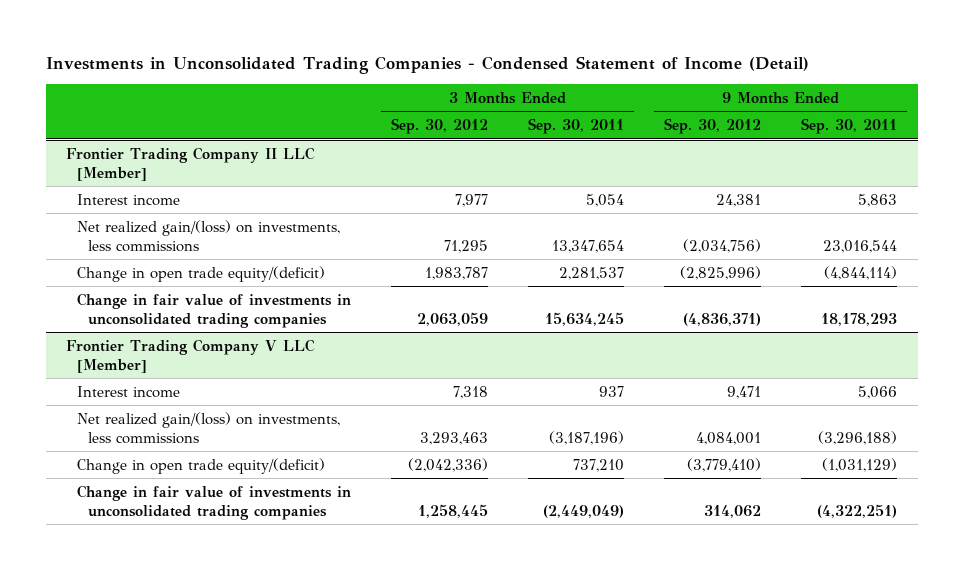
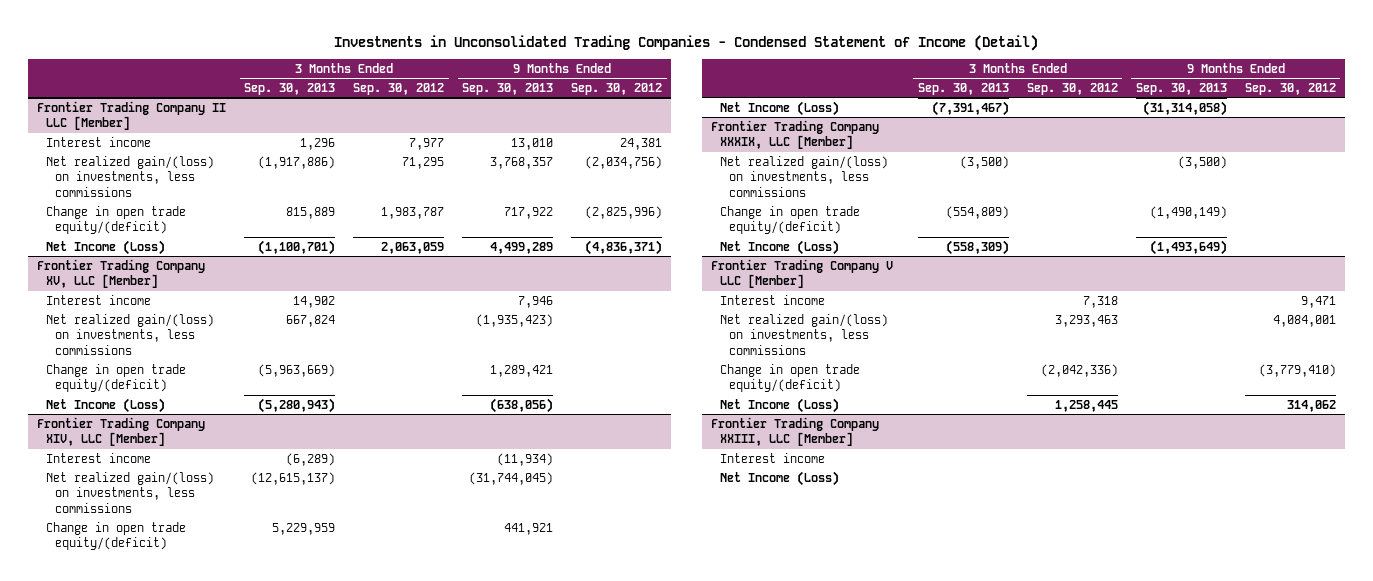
- | 3 Months Ended Sep. 30, 2012 | 3 Months Ended Sep. 30, 2011 | 9 Months Ended Sep. 30, 2012 | 9 Months Ended Sep. 30, 2011
+ | 3 Months Ended Sep. 30, 2013 | 3 Months Ended Sep. 30, 2012 | 9 Months Ended Sep. 30, 2013 | 9 Months Ended Sep. 30, 2012
@ Frontier Trading Company II LLC [Member]
- Change in fair value of investments in unconsolidated trading companies | 2,063,059 | 15,634,245 | (4,836,371) | 18,178,293
+ Net Income (Loss) | (1,100,701) | 2,063,059 | 4,499,289 | (4,836,371)
+ Frontier Trading Company XV, LLC [Member]
+ Interest income | 14,902 | | 7,946 |
+ Net realized gain/(loss) on investments, less commissions | 667,824 | | (1,935,423) |
+ Change in open trade equity/(deficit) | (5,963,669) | | 1,289,421 |
+ Net Income (Loss) | (5,280,943) | | (638,056) |
+ Frontier Trading Company XIV, LLC [Member]
+ Interest income | (6,289) | | (11,934) |
+ Net realized gain/(loss) on investments, less commissions | (12,615,137) | | (31,744,045) |
+ Change in open trade equity/(deficit) | 5,229,959 | | 441,921 |
+ Net Income (Loss) | (7,391,467) | | (31,314,058) |
+ Frontier Trading Company XXXIX, LLC [Member]
+ Net realized gain/(loss) on investments, less commissions | (3,500) | | (3,500) |
+ Change in open trade equity/(deficit) | (554,809) | | (1,490,149) |
+ Net Income (Loss) | (558,309) | | (1,493,649) |
@ Frontier Trading Company V LLC [Member]
- Change in fair value of investments in unconsolidated trading companies | 1,258,445 | (2,449,049) | 314,062 | (4,322,251)
+ Net Income (Loss) | | 1,258,445 | | 314,062
+ Frontier Trading Company XXIII, LLC [Member]
+ Interest income
+ Net Income (Loss)

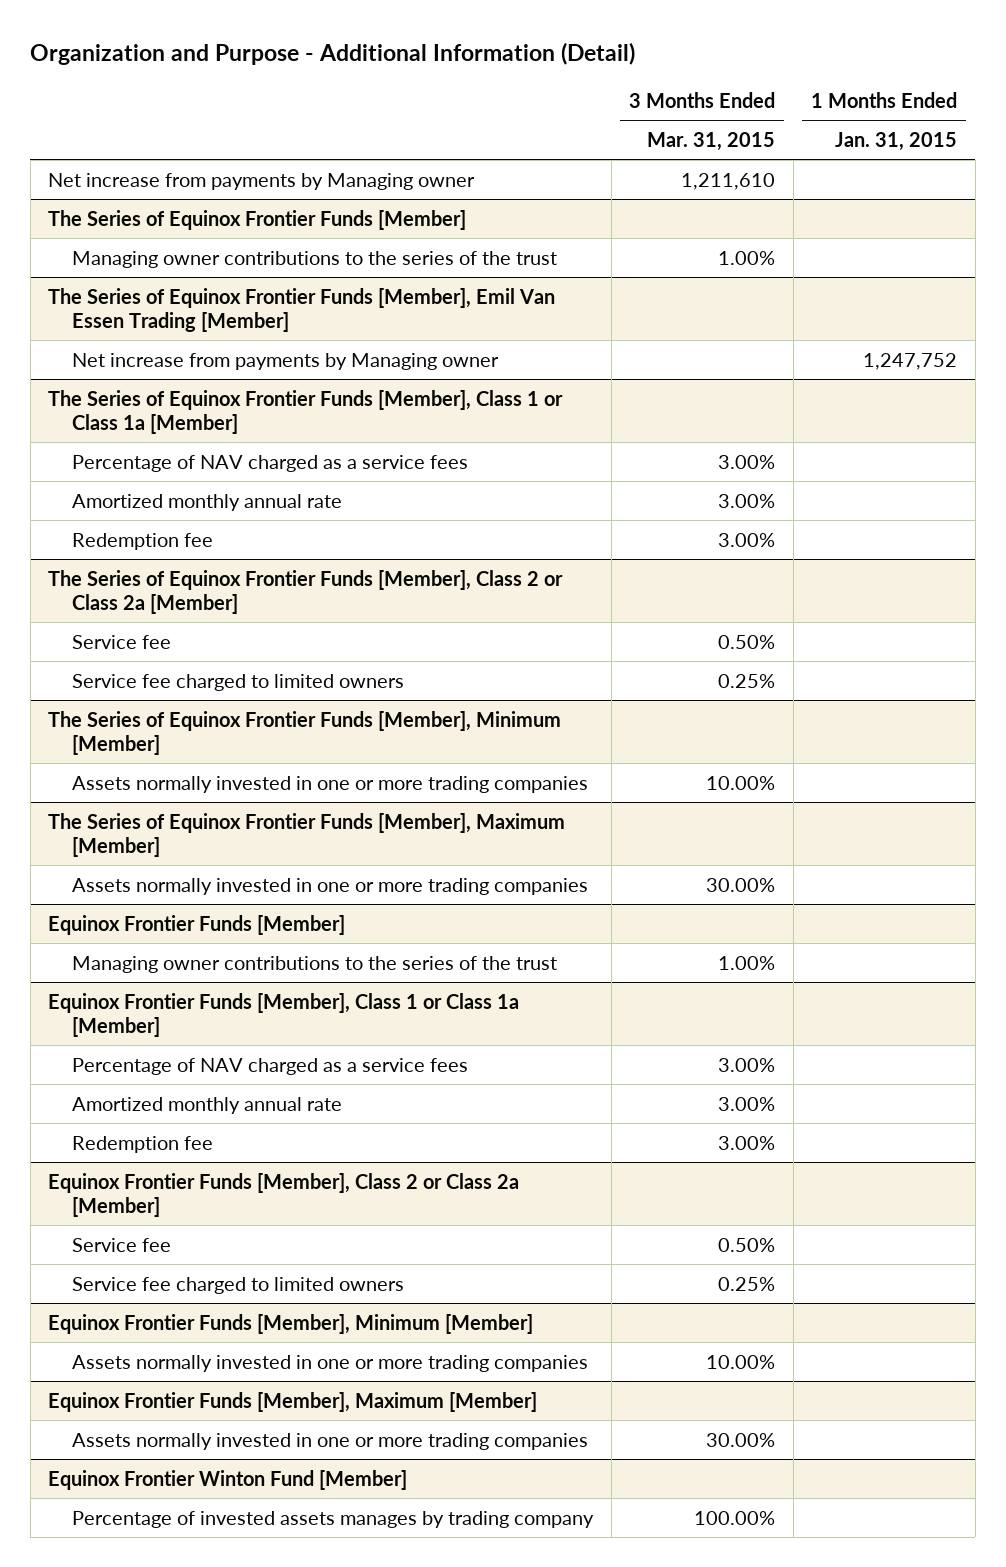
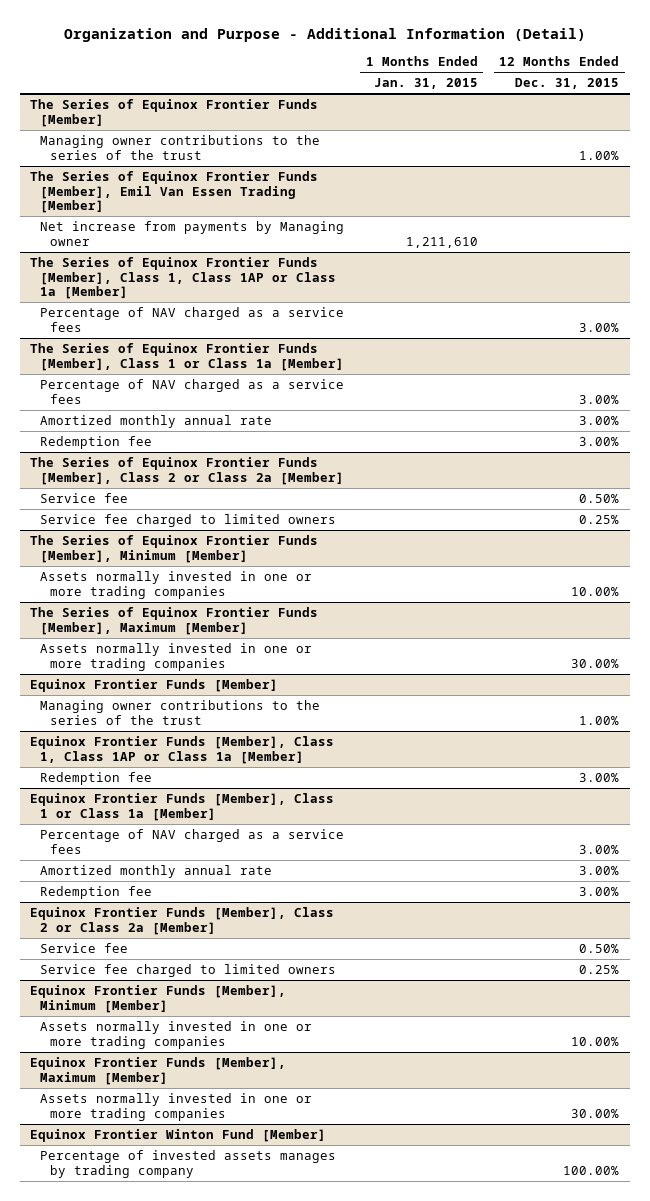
- | 3 Months Ended Mar. 31, 2015 | 1 Months Ended Jan. 31, 2015
+ | 1 Months Ended Jan. 31, 2015 | 12 Months Ended Dec. 31, 2015
- Net increase from payments by Managing owner | 1,211,610 |
@ The Series of Equinox Frontier Funds [Member], Emil Van Essen Trading [Member]
- Net increase from payments by Managing owner | | 1,247,752
+ Net increase from payments by Managing owner | 1,211,610 |
+ The Series of Equinox Frontier Funds [Member], Class 1, Class 1AP or Class 1a [Member]
+ Percentage of NAV charged as a service fees | | 3.00%
+ Equinox Frontier Funds [Member], Class 1, Class 1AP or Class 1a [Member]
+ Redemption fee | | 3.00%

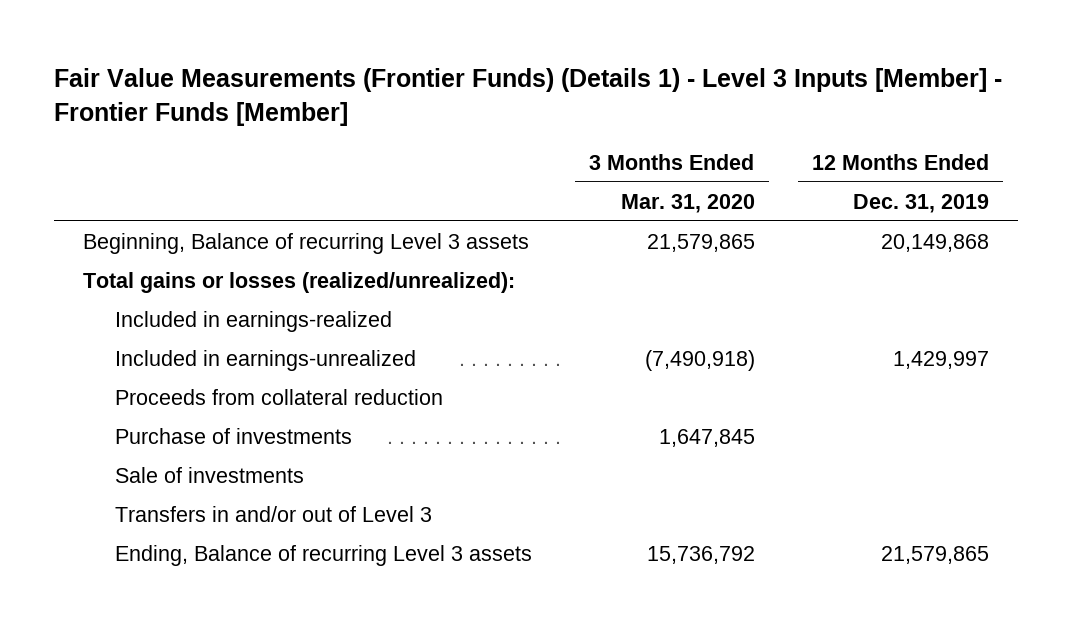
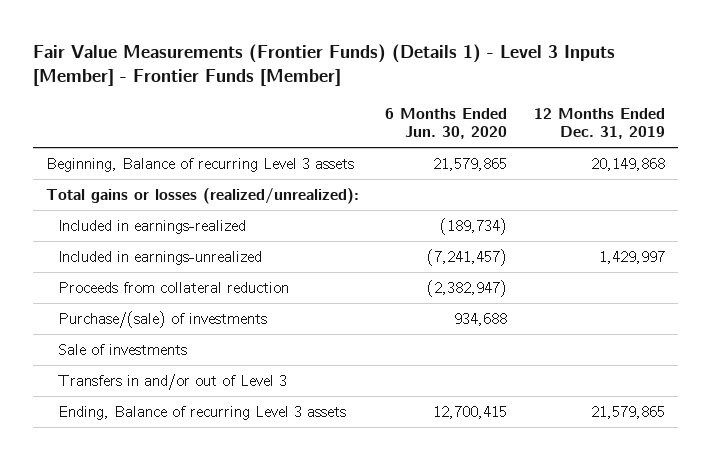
- | 3 Months Ended Mar. 31, 2020 | 12 Months Ended Dec. 31, 2019
+ | 6 Months Ended Jun. 30, 2020 | 12 Months Ended Dec. 31, 2019
- Purchase of investments | 1,647,845 |
+ Purchase/(sale) of investments | 934,688 |

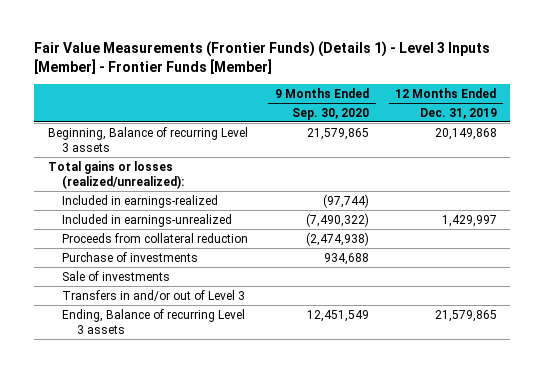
- | 6 Months Ended Jun. 30, 2020 | 12 Months Ended Dec. 31, 2019
+ | 9 Months Ended Sep. 30, 2020 | 12 Months Ended Dec. 31, 2019
- Purchase/(sale) of investments | 934,688 |
+ Purchase of investments | 934,688 |

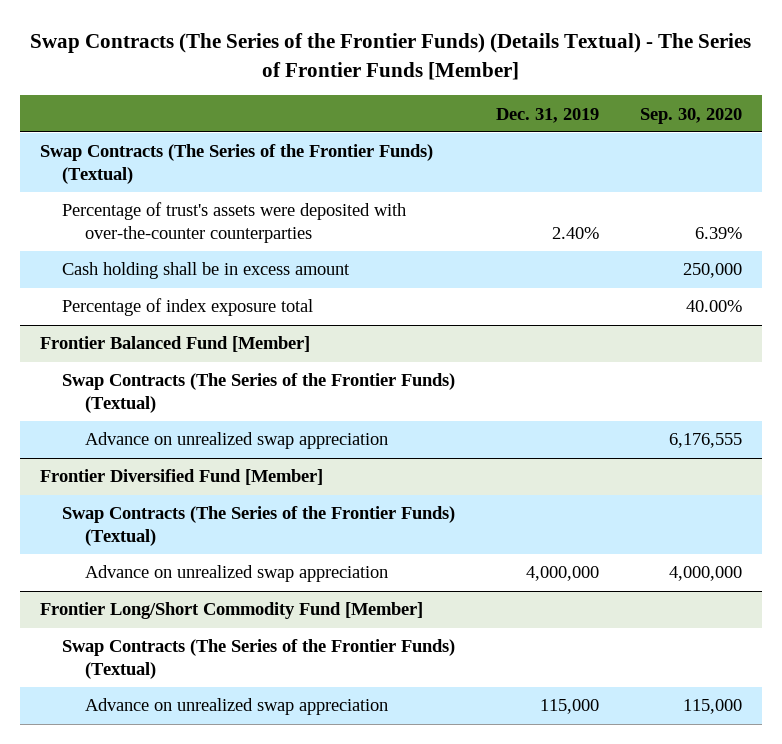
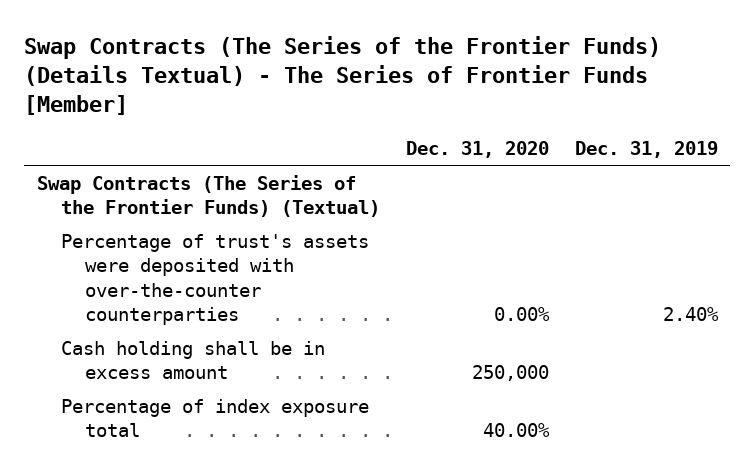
- | Dec. 31, 2019 | Sep. 30, 2020
+ | Dec. 31, 2020 | Dec. 31, 2019
- Frontier Balanced Fund [Member]
- Swap Contracts (The Series of the Frontier Funds) (Textual)
- Advance on unrealized swap appreciation | | 6,176,555
- Frontier Diversified Fund [Member]
- Swap Contracts (The Series of the Frontier Funds) (Textual)
- Advance on unrealized swap appreciation | 4,000,000 | 4,000,000
- Frontier Long/Short Commodity Fund [Member]
- Swap Contracts (The Series of the Frontier Funds) (Textual)
- Advance on unrealized swap appreciation | 115,000 | 115,000

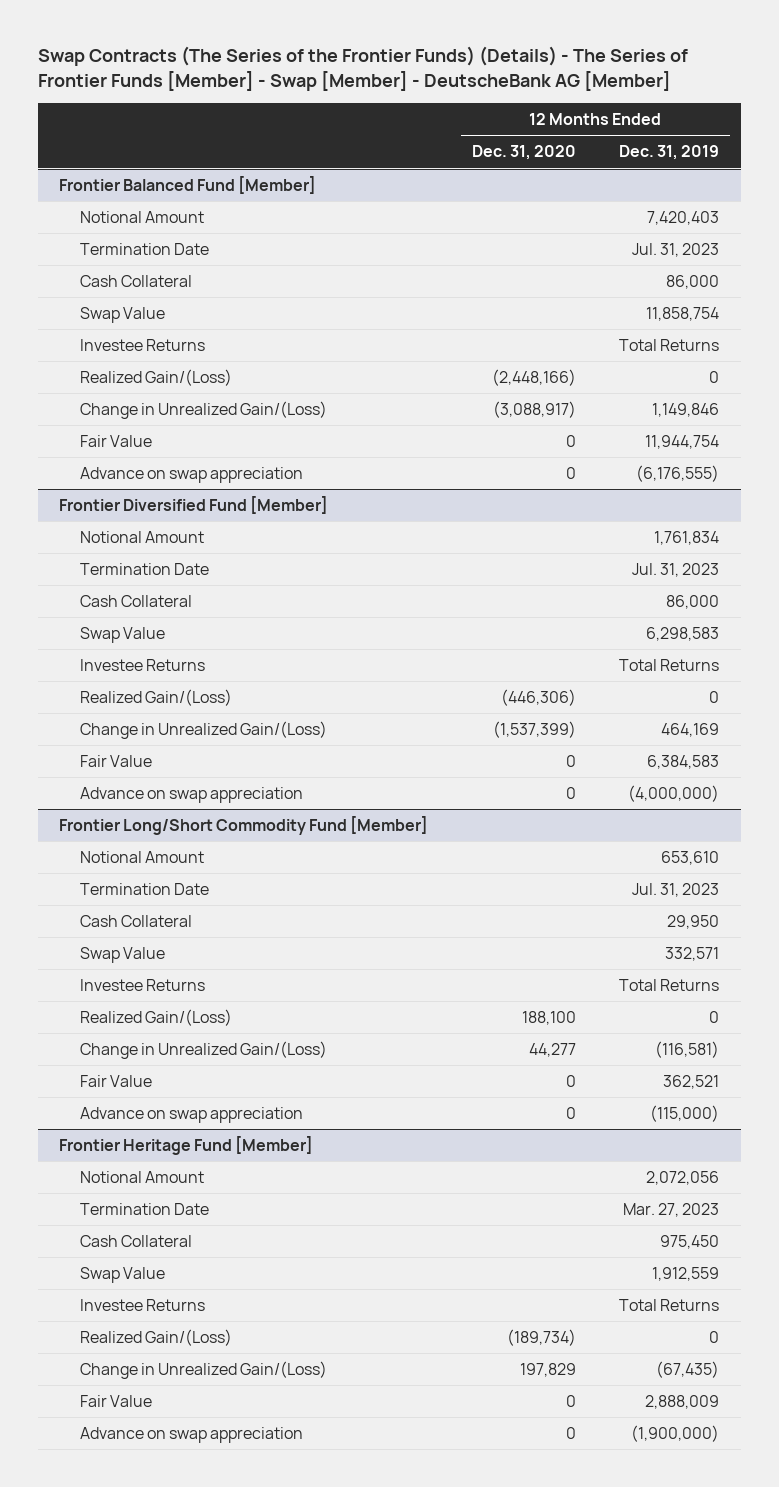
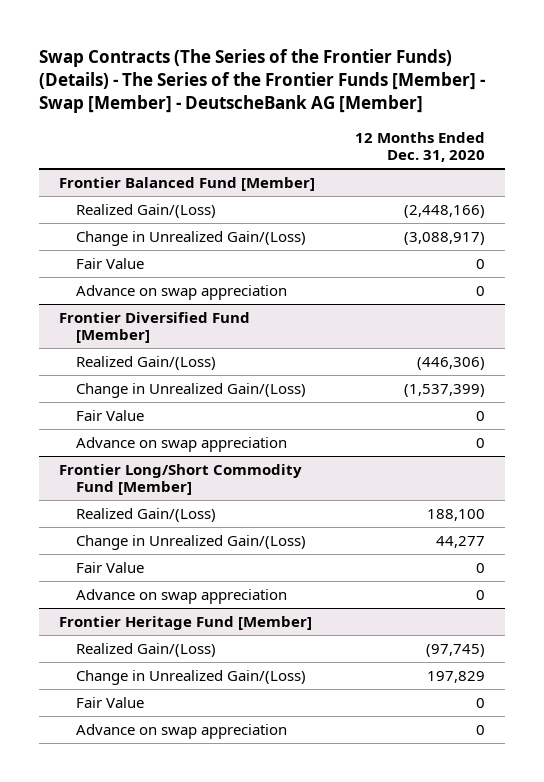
- Swap Contracts (The Series of the Frontier Funds) (Details) - The Series of Frontier Funds [Member] - Swap [Member] - DeutscheBank AG [Member]
+ Swap Contracts (The Series of the Frontier Funds) (Details) - The Series of the Frontier Funds [Member] - Swap [Member] - DeutscheBank AG [Member]
- | 12 Months Ended Dec. 31, 2020 | 12 Months Ended Dec. 31, 2019
+ | 12 Months Ended Dec. 31, 2020
@ Frontier Balanced Fund [Member]
- Notional Amount | | 7,420,403
- Termination Date | | Jul. 31, 2023
- Cash Collateral | | 86,000
- Swap Value | | 11,858,754
- Investee Returns | | Total Returns
@ Frontier Diversified Fund [Member]
- Notional Amount | | 1,761,834
- Termination Date | | Jul. 31, 2023
- Cash Collateral | | 86,000
- Swap Value | | 6,298,583
- Investee Returns | | Total Returns
@ Frontier Long/Short Commodity Fund [Member]
- Notional Amount | | 653,610
- Termination Date | | Jul. 31, 2023
- Cash Collateral | | 29,950
- Swap Value | | 332,571
- Investee Returns | | Total Returns
@ Frontier Heritage Fund [Member]
- Notional Amount | | 2,072,056
- Termination Date | | Mar. 27, 2023
- Cash Collateral | | 975,450
- Swap Value | | 1,912,559
- Investee Returns | | Total Returns
- Realized Gain/(Loss) | (189,734) | 0
+ Realized Gain/(Loss) | (97,745)

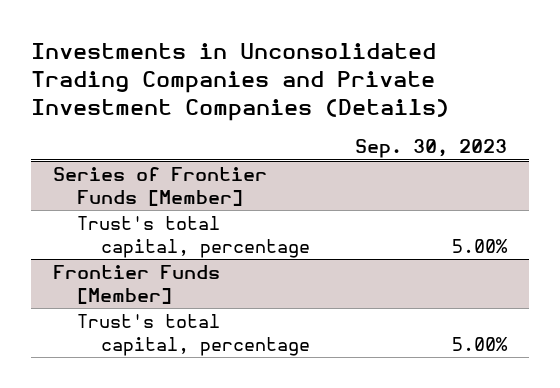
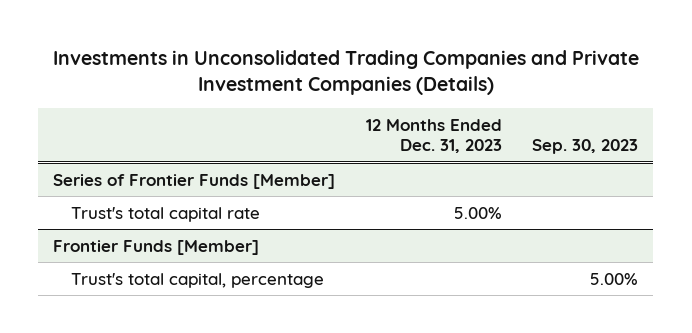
- | Sep. 30, 2023
+ | 12 Months Ended Dec. 31, 2023 | Sep. 30, 2023
@ Series of Frontier Funds [Member]
- Trust's total capital, percentage | 5.00%
+ Trust's total capital rate | 5.00% |

